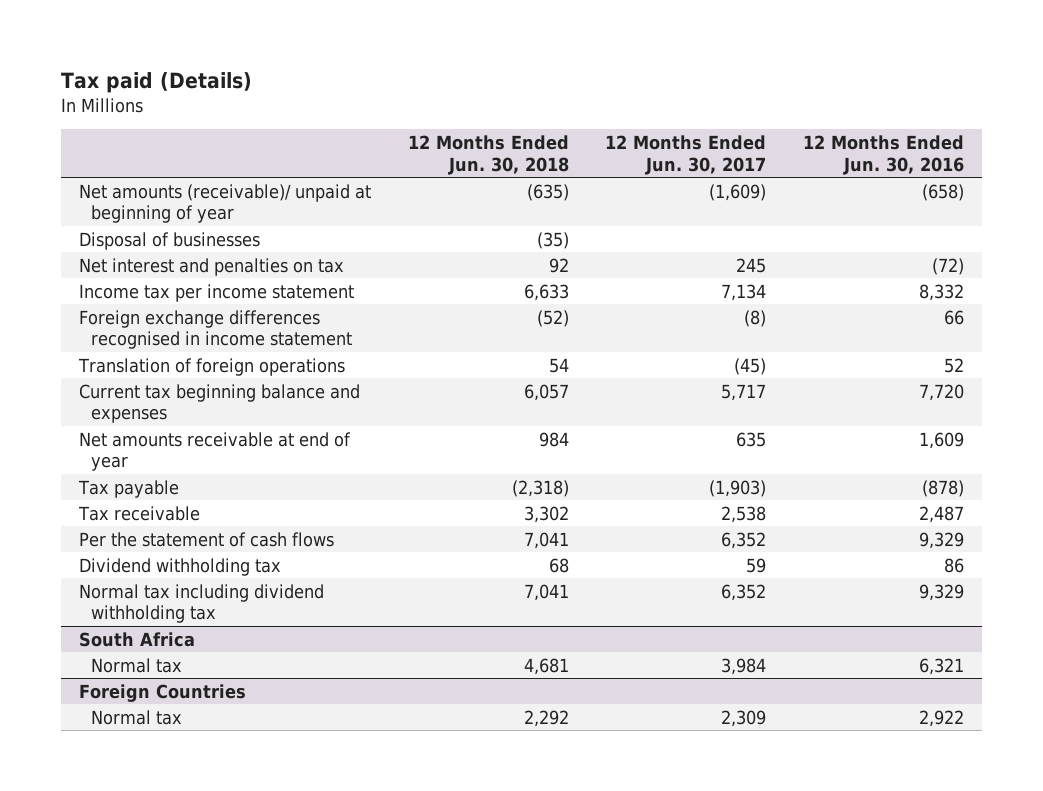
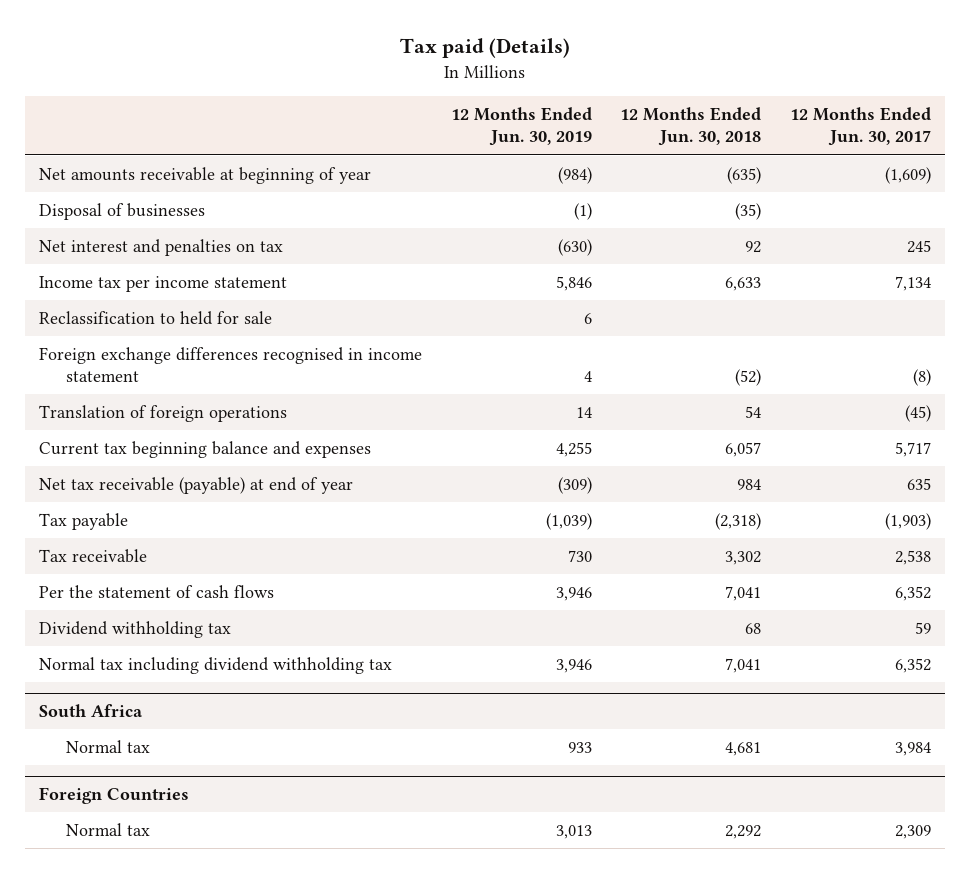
- | 12 Months Ended Jun. 30, 2018 | 12 Months Ended Jun. 30, 2017 | 12 Months Ended Jun. 30, 2016
+ | 12 Months Ended Jun. 30, 2019 | 12 Months Ended Jun. 30, 2018 | 12 Months Ended Jun. 30, 2017
- Net amounts (receivable)/ unpaid at beginning of year | (635) | (1,609) | (658)
+ Net amounts receivable at beginning of year | (984) | (635) | (1,609)
+ Reclassification to held for sale | 6 | |
- Net amounts receivable at end of year | 984 | 635 | 1,609
+ Net tax receivable (payable) at end of year | (309) | 984 | 635

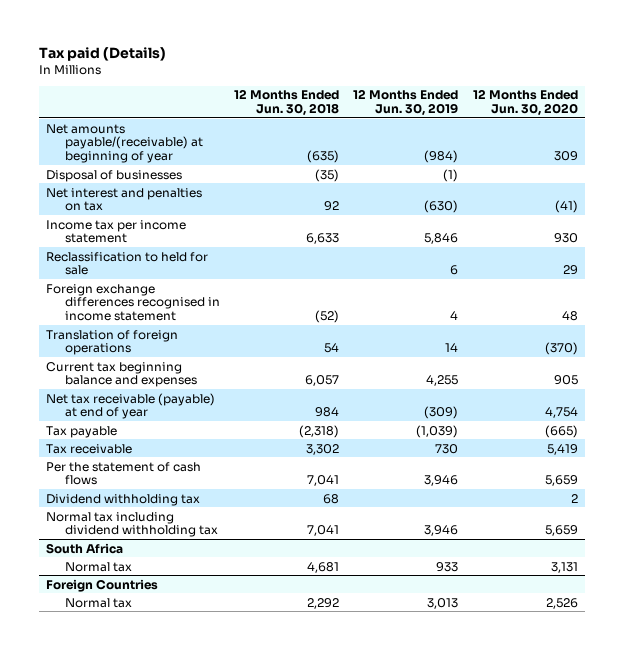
- | 12 Months Ended Jun. 30, 2019 | 12 Months Ended Jun. 30, 2018 | 12 Months Ended Jun. 30, 2017
+ | 12 Months Ended Jun. 30, 2018 | 12 Months Ended Jun. 30, 2019 | 12 Months Ended Jun. 30, 2020
- Net amounts receivable at beginning of year | (984) | (635) | (1,609)
+ Net amounts payable/(receivable) at beginning of year | (635) | (984) | 309

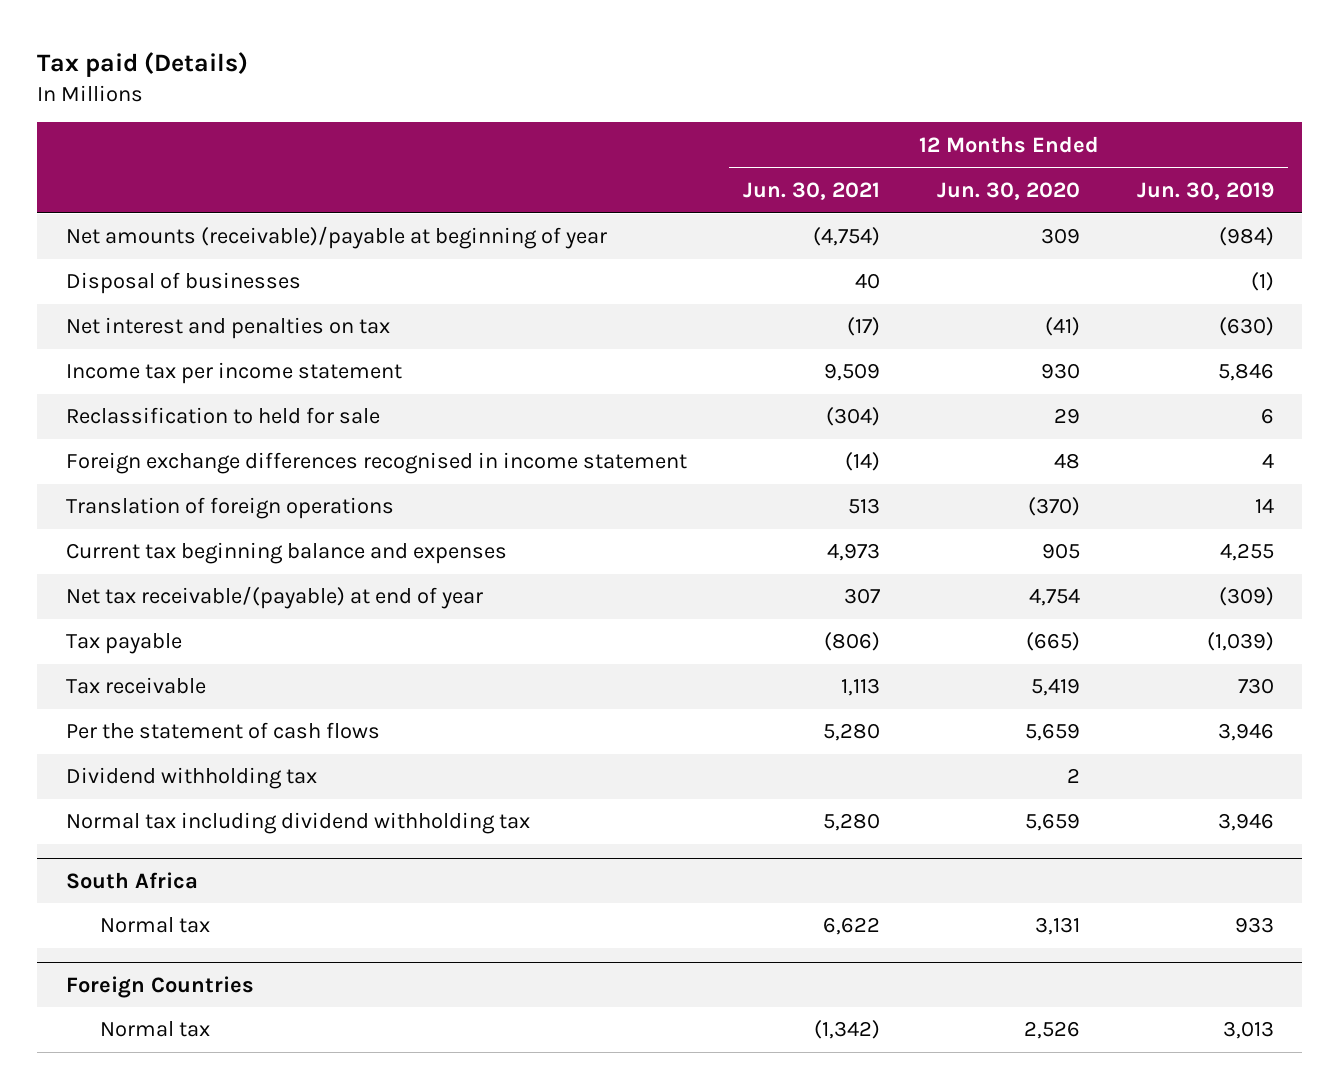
- | 12 Months Ended Jun. 30, 2018 | 12 Months Ended Jun. 30, 2019 | 12 Months Ended Jun. 30, 2020
+ | 12 Months Ended Jun. 30, 2021 | 12 Months Ended Jun. 30, 2020 | 12 Months Ended Jun. 30, 2019
- Net amounts payable/(receivable) at beginning of year | (635) | (984) | 309
+ Net amounts (receivable)/payable at beginning of year | (4,754) | 309 | (984)
- Net tax receivable (payable) at end of year | 984 | (309) | 4,754
+ Net tax receivable/(payable) at end of year | 307 | 4,754 | (309)

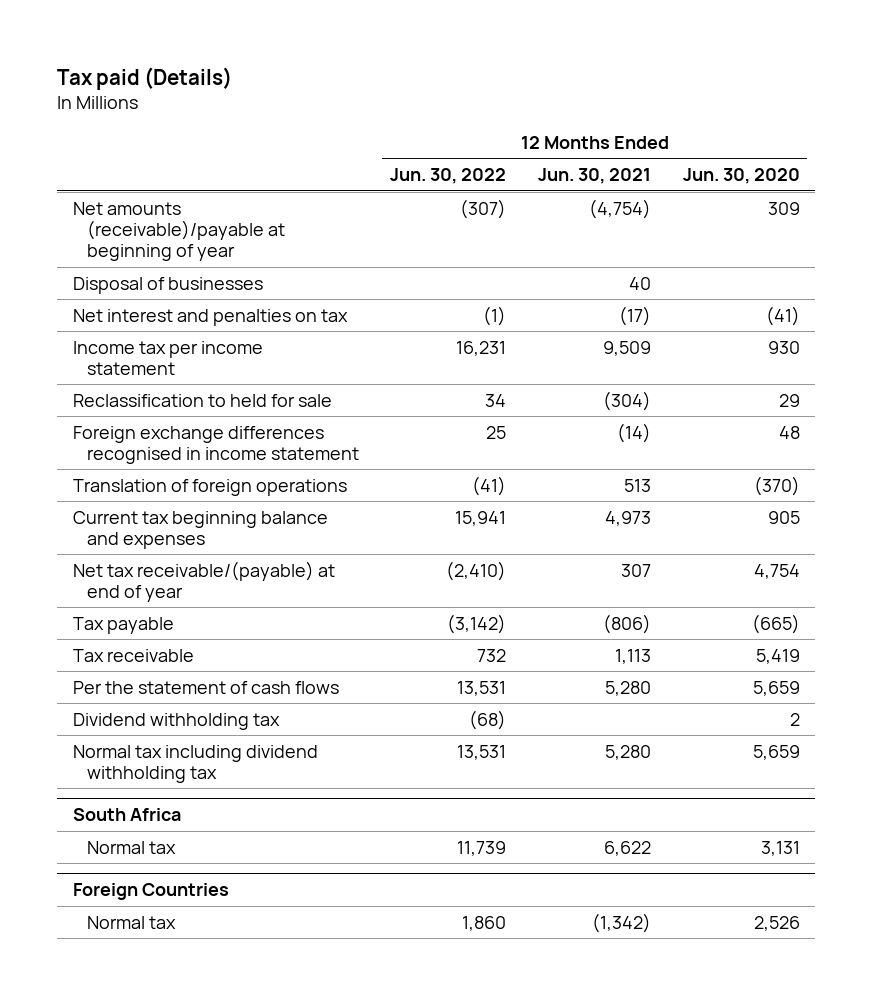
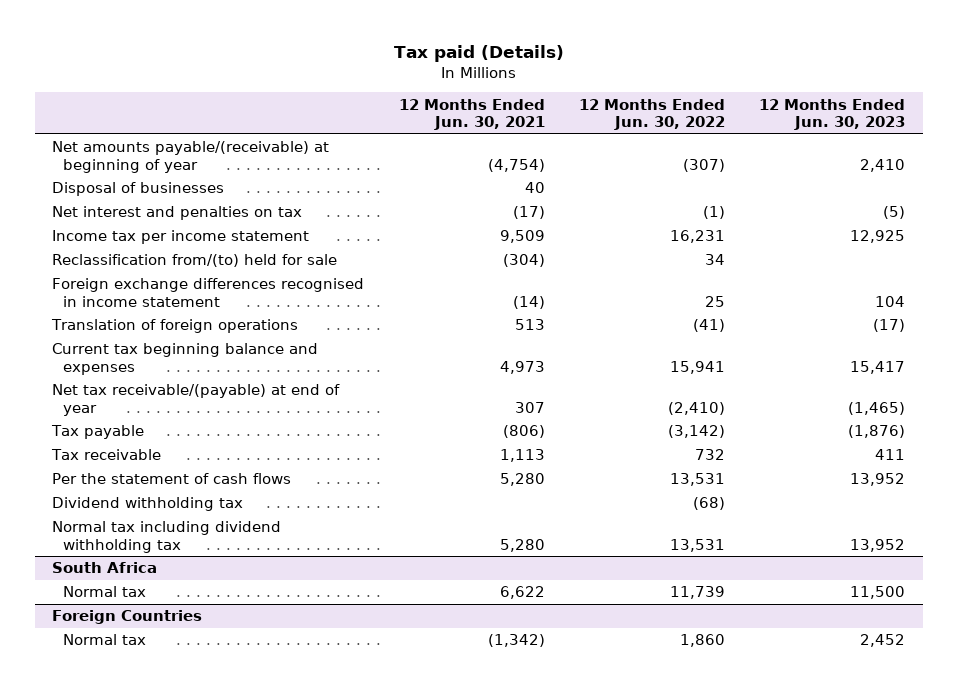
- | 12 Months Ended Jun. 30, 2022 | 12 Months Ended Jun. 30, 2021 | 12 Months Ended Jun. 30, 2020
+ | 12 Months Ended Jun. 30, 2021 | 12 Months Ended Jun. 30, 2022 | 12 Months Ended Jun. 30, 2023
- Net amounts (receivable)/payable at beginning of year | (307) | (4,754) | 309
+ Net amounts payable/(receivable) at beginning of year | (4,754) | (307) | 2,410
- Reclassification to held for sale | 34 | (304) | 29
+ Reclassification from/(to) held for sale | (304) | 34 |

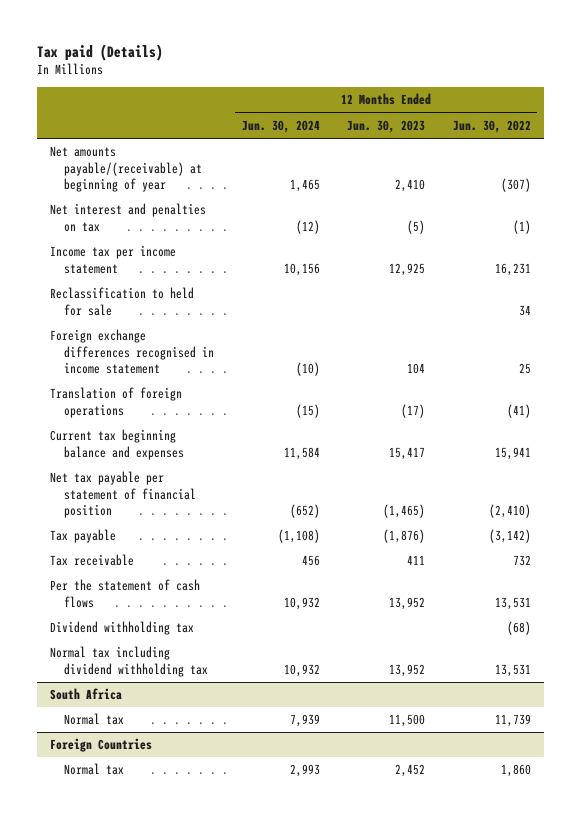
- | 12 Months Ended Jun. 30, 2021 | 12 Months Ended Jun. 30, 2022 | 12 Months Ended Jun. 30, 2023
+ | 12 Months Ended Jun. 30, 2024 | 12 Months Ended Jun. 30, 2023 | 12 Months Ended Jun. 30, 2022
- Disposal of businesses | 40 | |
- Reclassification from/(to) held for sale | (304) | 34 |
+ Reclassification to held for sale | | | 34
- Net tax receivable/(payable) at end of year | 307 | (2,410) | (1,465)
+ Net tax payable per statement of financial position | (652) | (1,465) | (2,410)

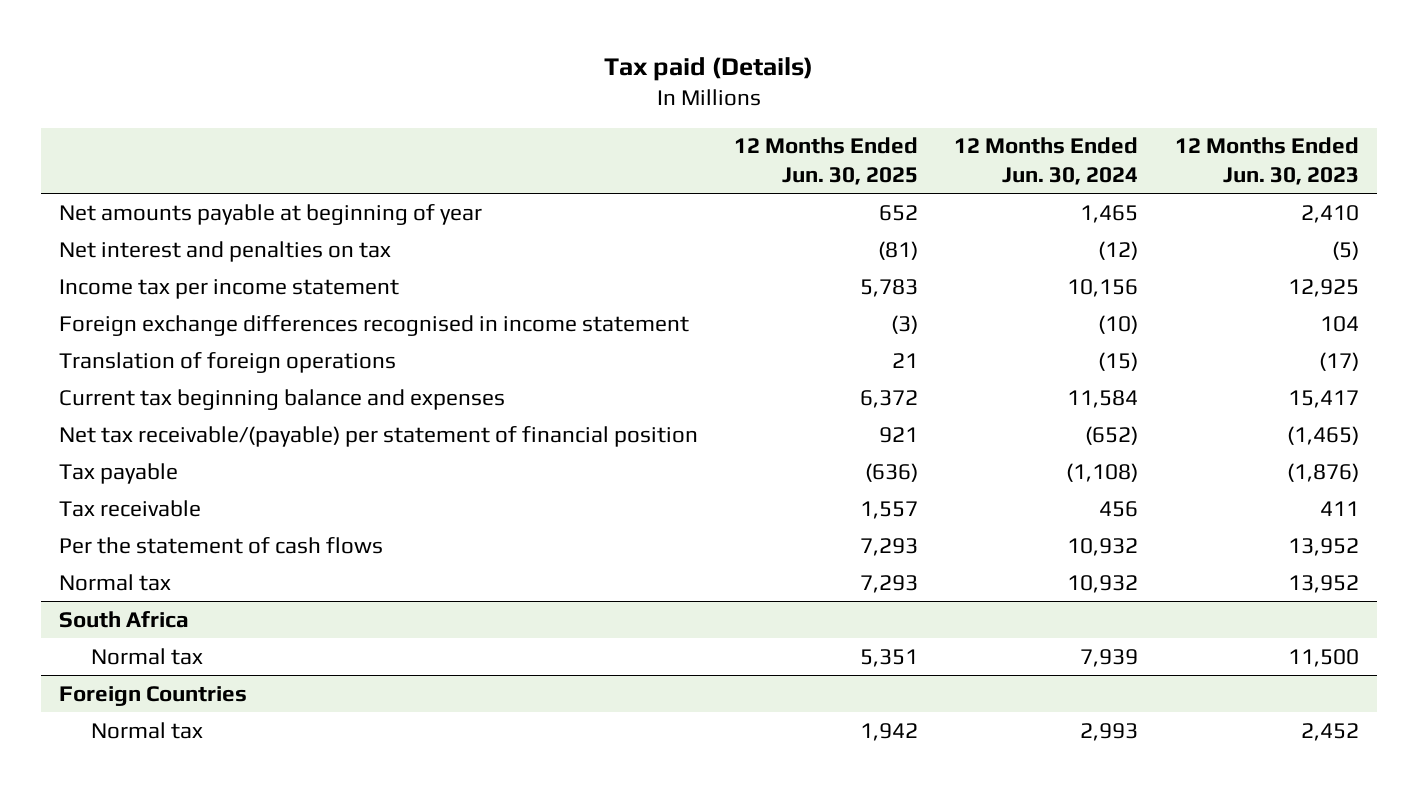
- | 12 Months Ended Jun. 30, 2024 | 12 Months Ended Jun. 30, 2023 | 12 Months Ended Jun. 30, 2022
+ | 12 Months Ended Jun. 30, 2025 | 12 Months Ended Jun. 30, 2024 | 12 Months Ended Jun. 30, 2023
- Net amounts payable/(receivable) at beginning of year | 1,465 | 2,410 | (307)
+ Net amounts payable at beginning of year | 652 | 1,465 | 2,410
- Reclassification to held for sale | | | 34
- Net tax payable per statement of financial position | (652) | (1,465) | (2,410)
+ Net tax receivable/(payable) per statement of financial position | 921 | (652) | (1,465)
- Dividend withholding tax | | | (68)
- Normal tax including dividend withholding tax | 10,932 | 13,952 | 13,531
+ Normal tax | 7,293 | 10,932 | 13,952

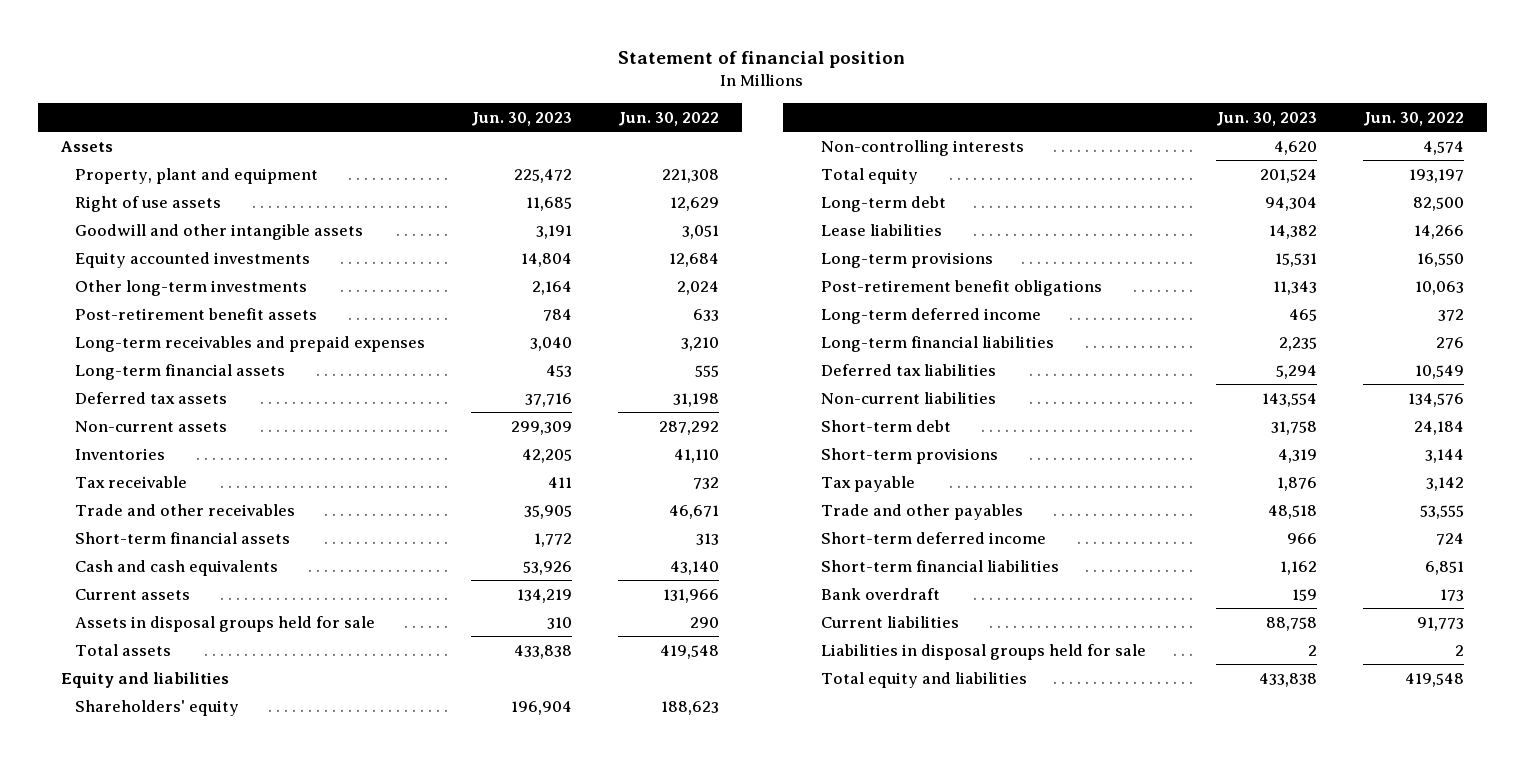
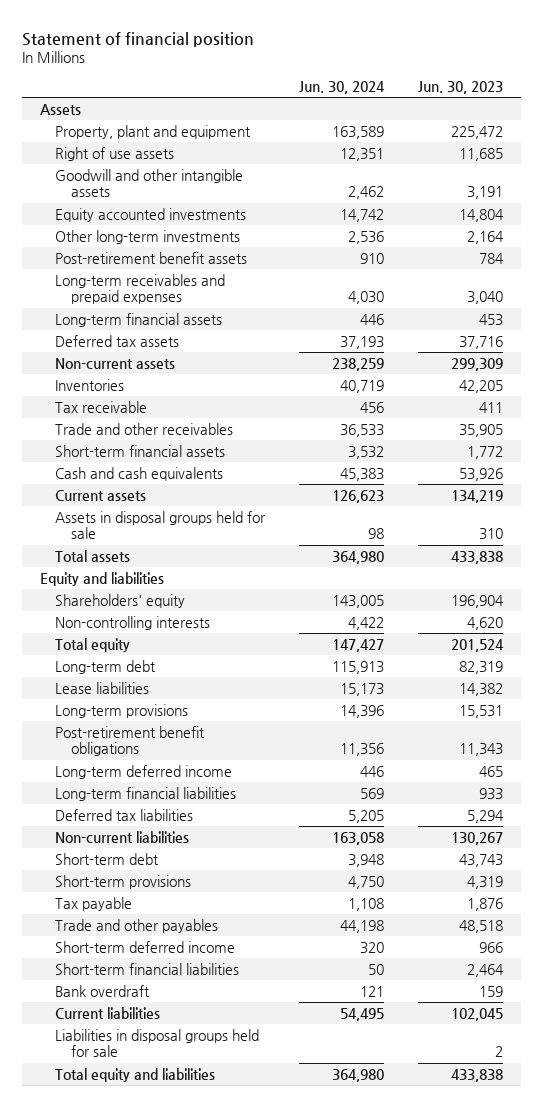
- | Jun. 30, 2023 | Jun. 30, 2022
+ | Jun. 30, 2024 | Jun. 30, 2023
- Long-term debt | 94,304 | 82,500
+ Long-term debt | 115,913 | 82,319
- Long-term financial liabilities | 2,235 | 276
+ Long-term financial liabilities | 569 | 933
- Non-current liabilities | 143,554 | 134,576
- Short-term debt | 31,758 | 24,184
+ Non-current liabilities | 163,058 | 130,267
+ Short-term debt | 3,948 | 43,743
- Short-term financial liabilities | 1,162 | 6,851
+ Short-term financial liabilities | 50 | 2,464
- Current liabilities | 88,758 | 91,773
+ Current liabilities | 54,495 | 102,045

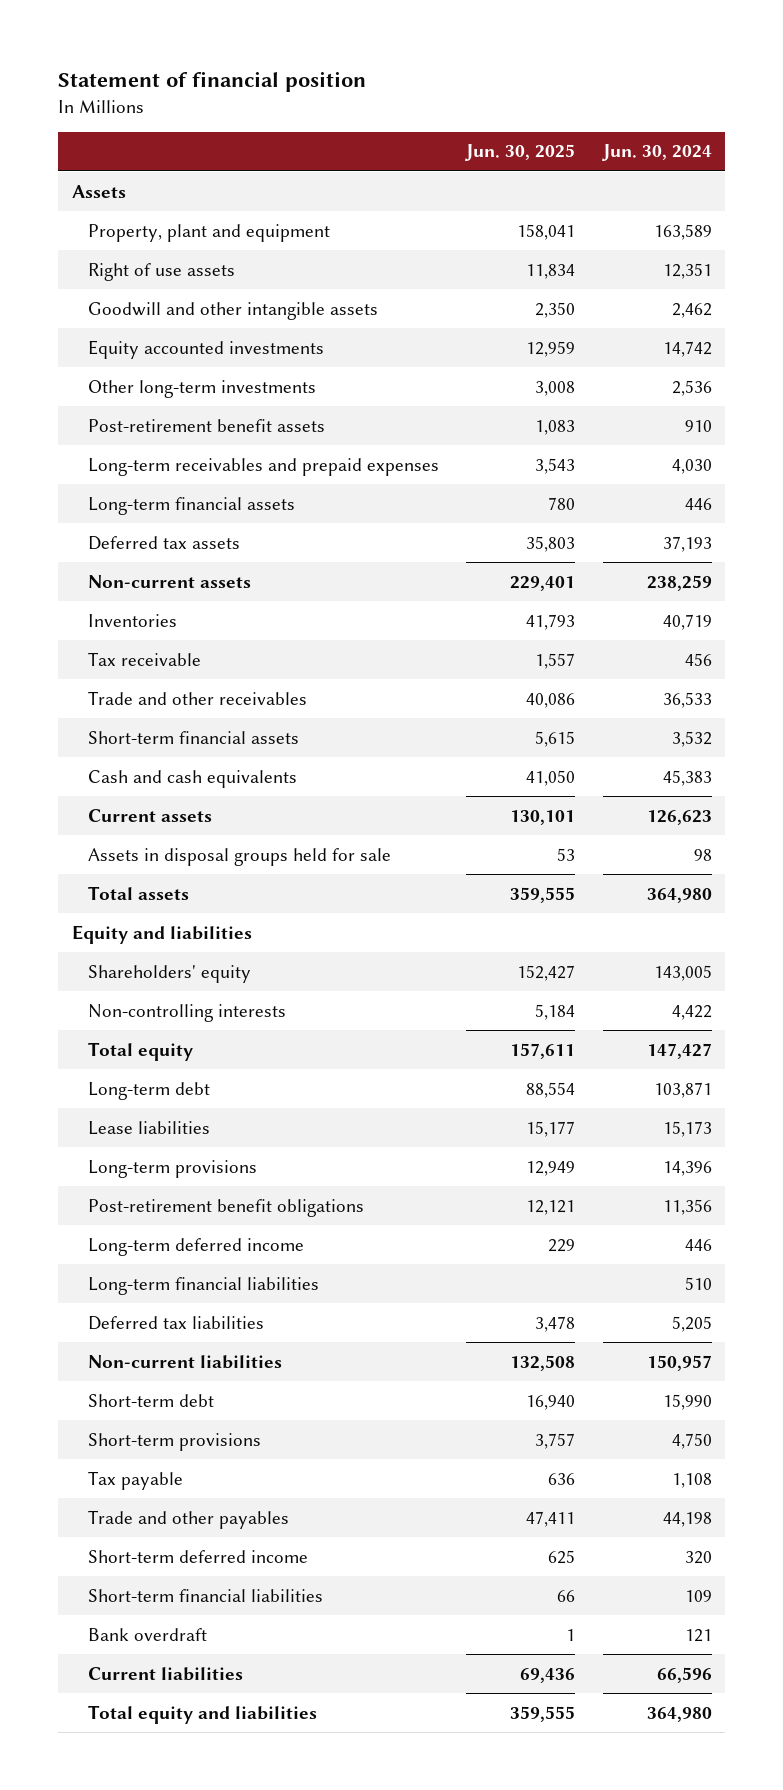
- | Jun. 30, 2024 | Jun. 30, 2023
+ | Jun. 30, 2025 | Jun. 30, 2024
- Long-term debt | 115,913 | 82,319
+ Long-term debt | 88,554 | 103,871
- Long-term financial liabilities | 569 | 933
+ Long-term financial liabilities | | 510
- Non-current liabilities | 163,058 | 130,267
- Short-term debt | 3,948 | 43,743
+ Non-current liabilities | 132,508 | 150,957
+ Short-term debt | 16,940 | 15,990
- Short-term financial liabilities | 50 | 2,464
+ Short-term financial liabilities | 66 | 109
- Current liabilities | 54,495 | 102,045
- Liabilities in disposal groups held for sale | | 2
+ Current liabilities | 69,436 | 66,596

